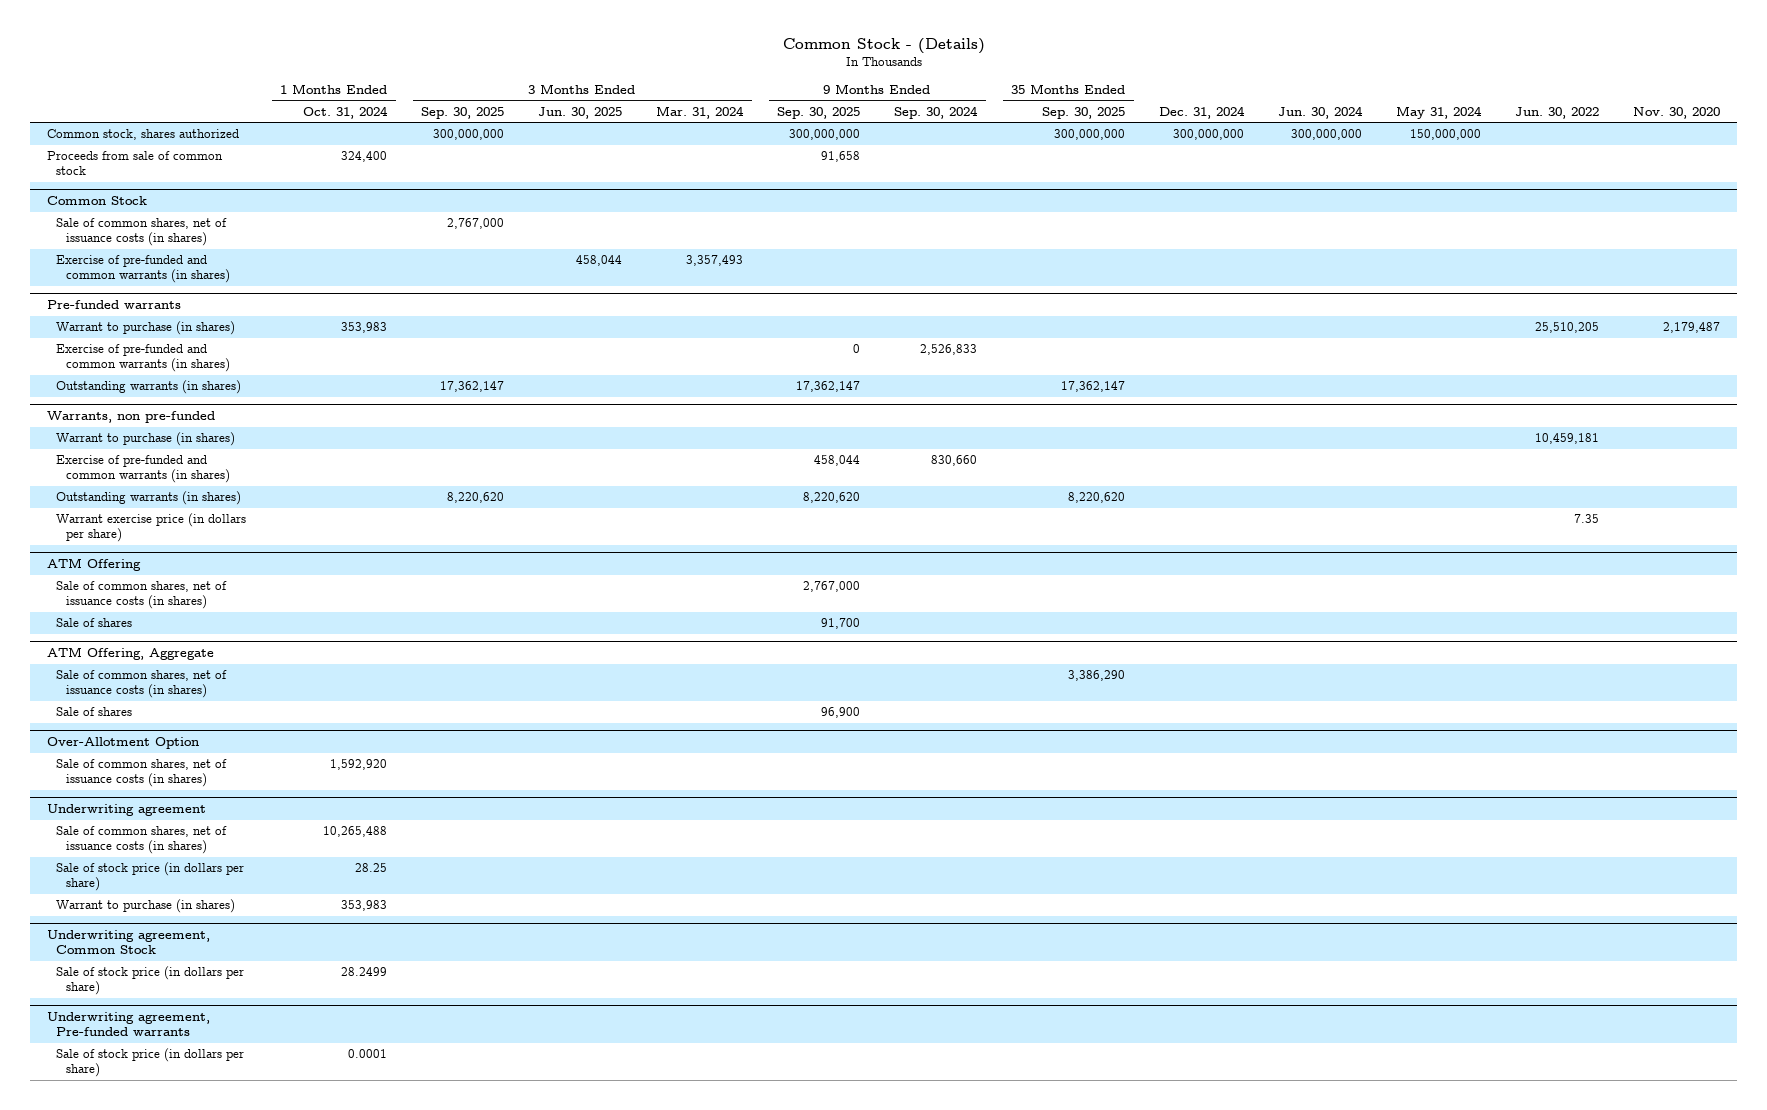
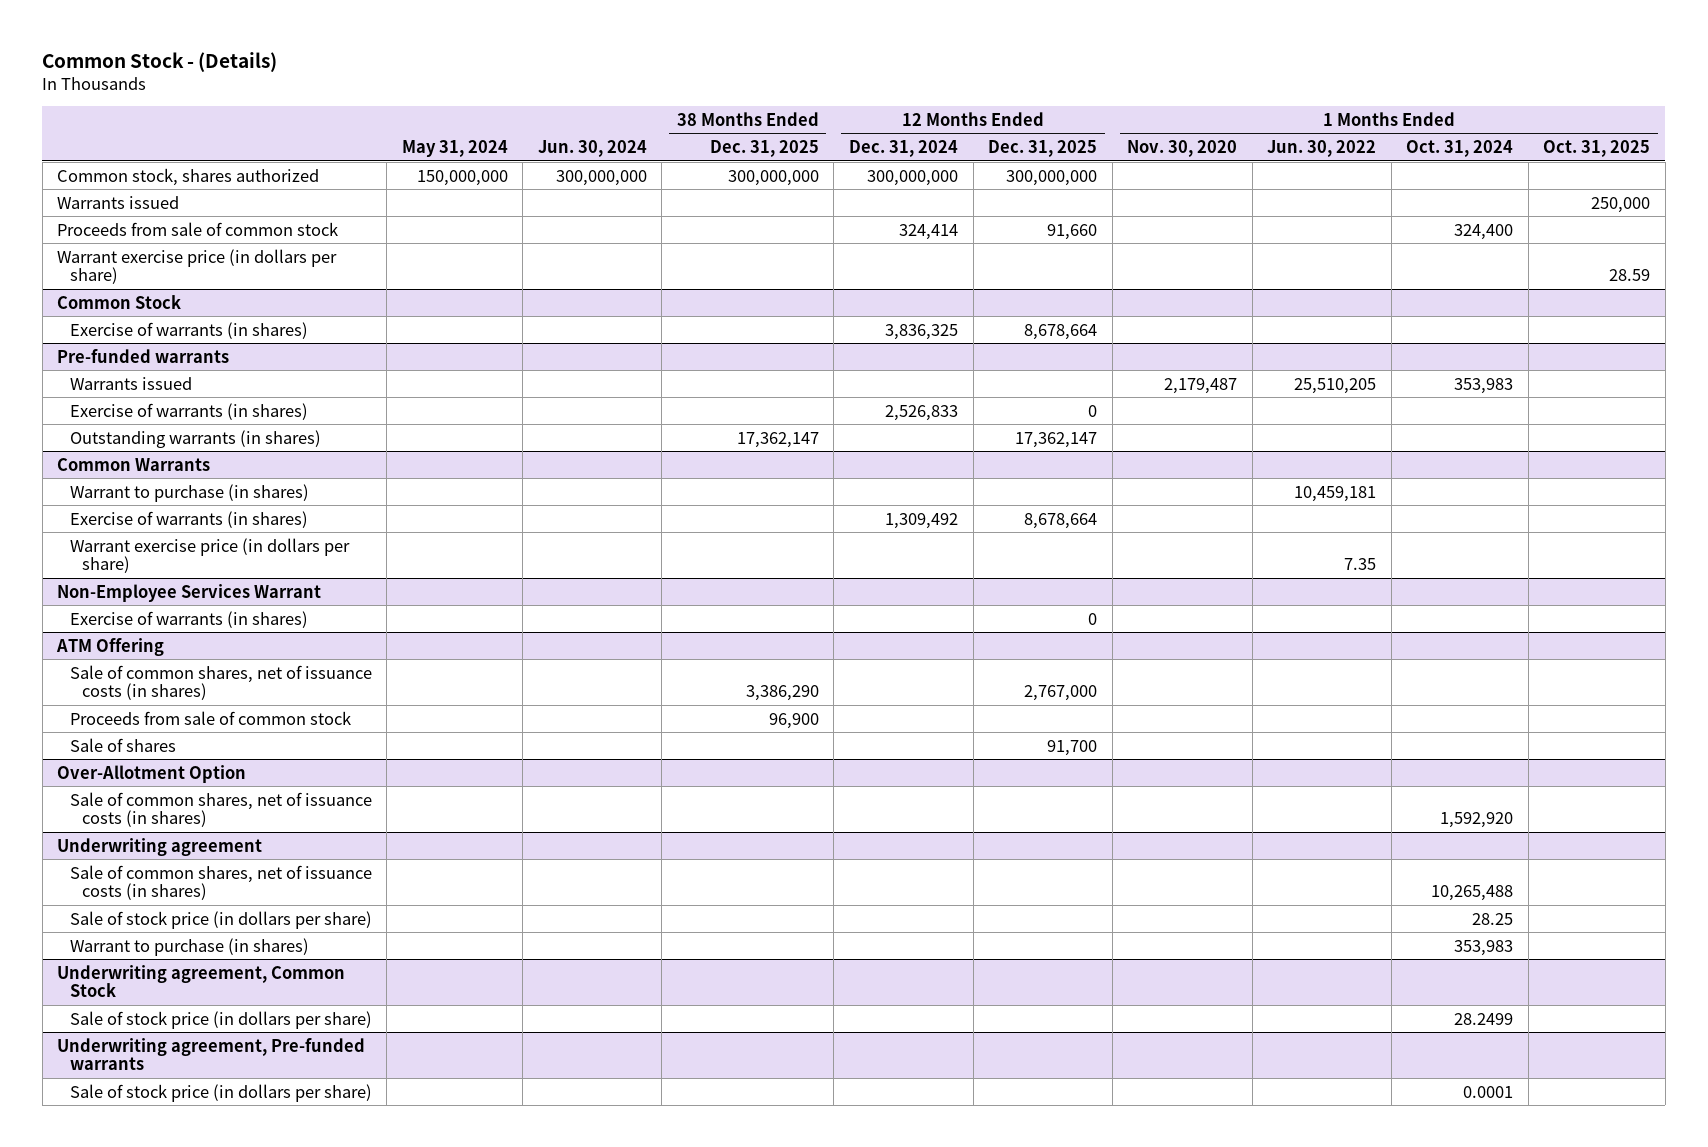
- | 1 Months Ended Oct. 31, 2024 | 3 Months Ended Sep. 30, 2025 | 3 Months Ended Jun. 30, 2025 | 3 Months Ended Mar. 31, 2024 | 9 Months Ended Sep. 30, 2025 | 9 Months Ended Sep. 30, 2024 | 35 Months Ended Sep. 30, 2025 | Dec. 31, 2024 | Jun. 30, 2024 | May 31, 2024 | Jun. 30, 2022 | Nov. 30, 2020
+ | May 31, 2024 | Jun. 30, 2024 | 38 Months Ended Dec. 31, 2025 | 12 Months Ended Dec. 31, 2024 | 12 Months Ended Dec. 31, 2025 | 1 Months Ended Nov. 30, 2020 | 1 Months Ended Jun. 30, 2022 | 1 Months Ended Oct. 31, 2024 | 1 Months Ended Oct. 31, 2025
+ Warrants issued | | | | | | | | | 250,000
+ Warrant exercise price (in dollars per share) | | | | | | | | | 28.59
@ Common Stock
- Sale of common shares, net of issuance costs (in shares) | | 2,767,000 | | | | | | | | | |
- Exercise of pre-funded and common warrants (in shares) | | | 458,044 | 3,357,493 | | | | | | | |
+ Exercise of warrants (in shares) | | | | 3,836,325 | 8,678,664 | | | |
@ Pre-funded warrants
- Warrant to purchase (in shares) | 353,983 | | | | | | | | | | 25,510,205 | 2,179,487
- Exercise of pre-funded and common warrants (in shares) | | | | | 0 | 2,526,833 | | | | | |
+ Warrants issued | | | | | | 2,179,487 | 25,510,205 | 353,983 |
+ Exercise of warrants (in shares) | | | | 2,526,833 | 0 | | | |
- Warrants, non pre-funded
+ Common Warrants
- Exercise of pre-funded and common warrants (in shares) | | | | | 458,044 | 830,660 | | | | | |
- Outstanding warrants (in shares) | | 8,220,620 | | | 8,220,620 | | 8,220,620 | | | | |
+ Exercise of warrants (in shares) | | | | 1,309,492 | 8,678,664 | | | |
+ Non-Employee Services Warrant
+ Exercise of warrants (in shares) | | | | | 0 | | | |
@ ATM Offering
+ Proceeds from sale of common stock | | | 96,900 | | | | | |
- ATM Offering, Aggregate
- Sale of common shares, net of issuance costs (in shares) | | | | | | | 3,386,290 | | | | |
- Sale of shares | | | | | 96,900 | | | | | | |

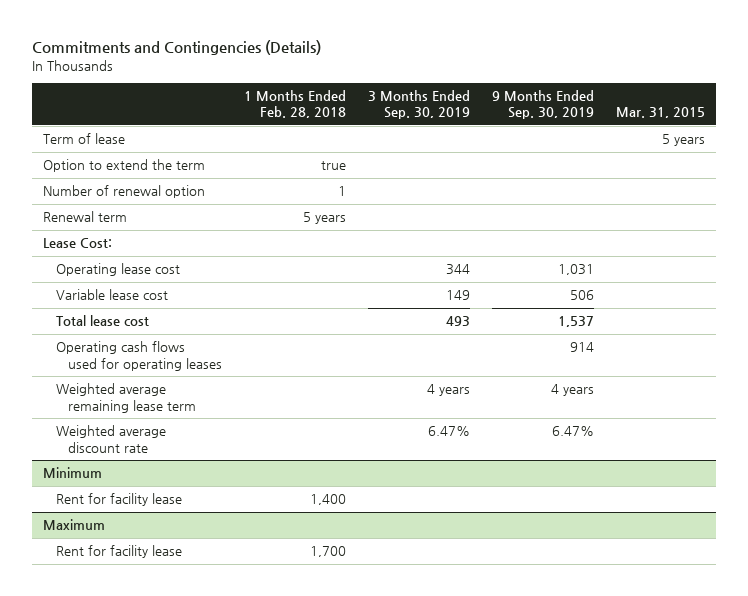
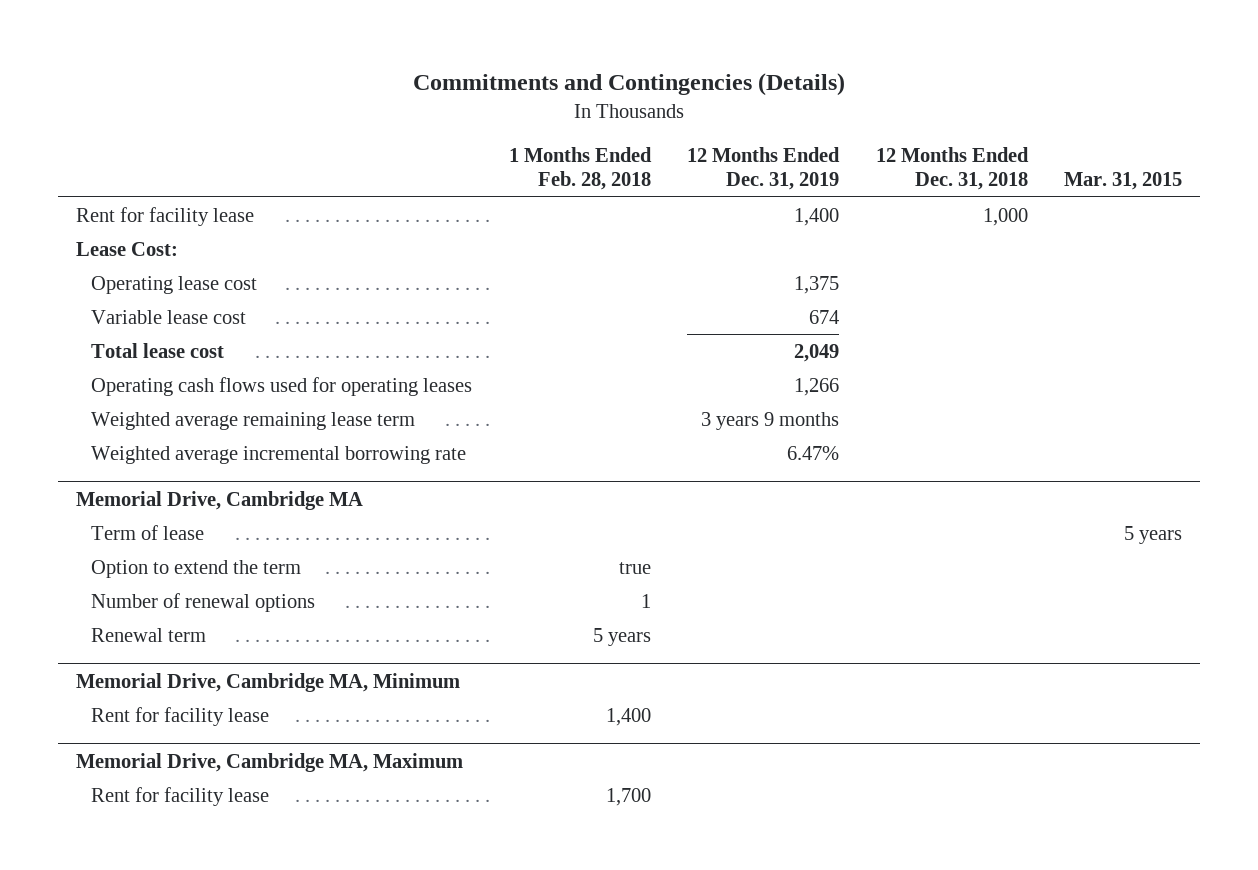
- | 1 Months Ended Feb. 28, 2018 | 3 Months Ended Sep. 30, 2019 | 9 Months Ended Sep. 30, 2019 | Mar. 31, 2015
+ | 1 Months Ended Feb. 28, 2018 | 12 Months Ended Dec. 31, 2019 | 12 Months Ended Dec. 31, 2018 | Mar. 31, 2015
- Term of lease | | | | 5 years
- Option to extend the term | true | | |
- Number of renewal option | 1 | | |
- Renewal term | 5 years | | |
+ Rent for facility lease | | 1,400 | 1,000 |
- Weighted average discount rate | | 6.47% | 6.47% |
- Minimum
+ Weighted average incremental borrowing rate | | 6.47% | |
+ Memorial Drive, Cambridge MA
+ Term of lease | | | | 5 years
+ Option to extend the term | true | | |
+ Number of renewal options | 1 | | |
+ Renewal term | 5 years | | |
+ Memorial Drive, Cambridge MA, Minimum
- Maximum
+ Memorial Drive, Cambridge MA, Maximum

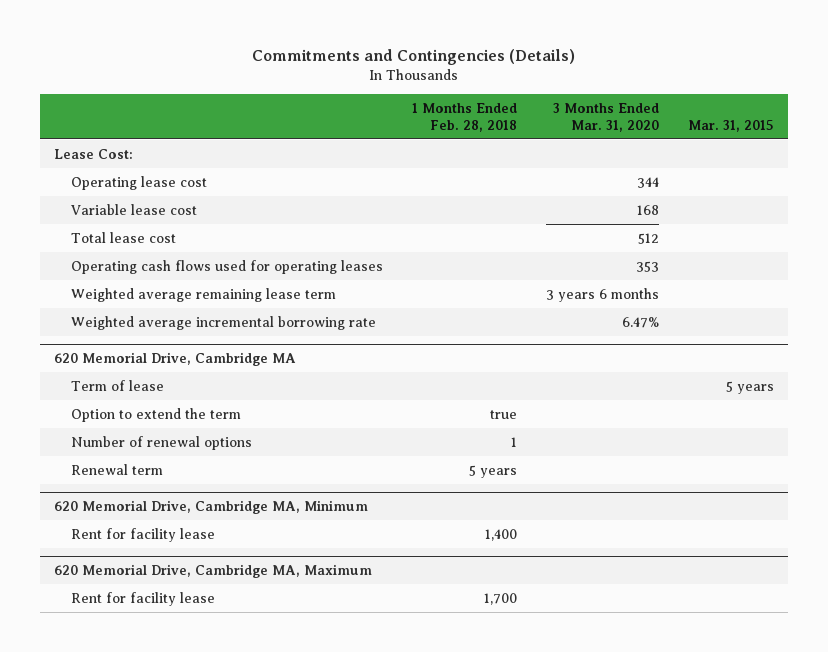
- | 1 Months Ended Feb. 28, 2018 | 12 Months Ended Dec. 31, 2019 | 12 Months Ended Dec. 31, 2018 | Mar. 31, 2015
+ | 1 Months Ended Feb. 28, 2018 | 3 Months Ended Mar. 31, 2020 | Mar. 31, 2015
- Rent for facility lease | | 1,400 | 1,000 |
- Memorial Drive, Cambridge MA
+ 620 Memorial Drive, Cambridge MA
- Memorial Drive, Cambridge MA, Minimum
+ 620 Memorial Drive, Cambridge MA, Minimum
- Memorial Drive, Cambridge MA, Maximum
+ 620 Memorial Drive, Cambridge MA, Maximum

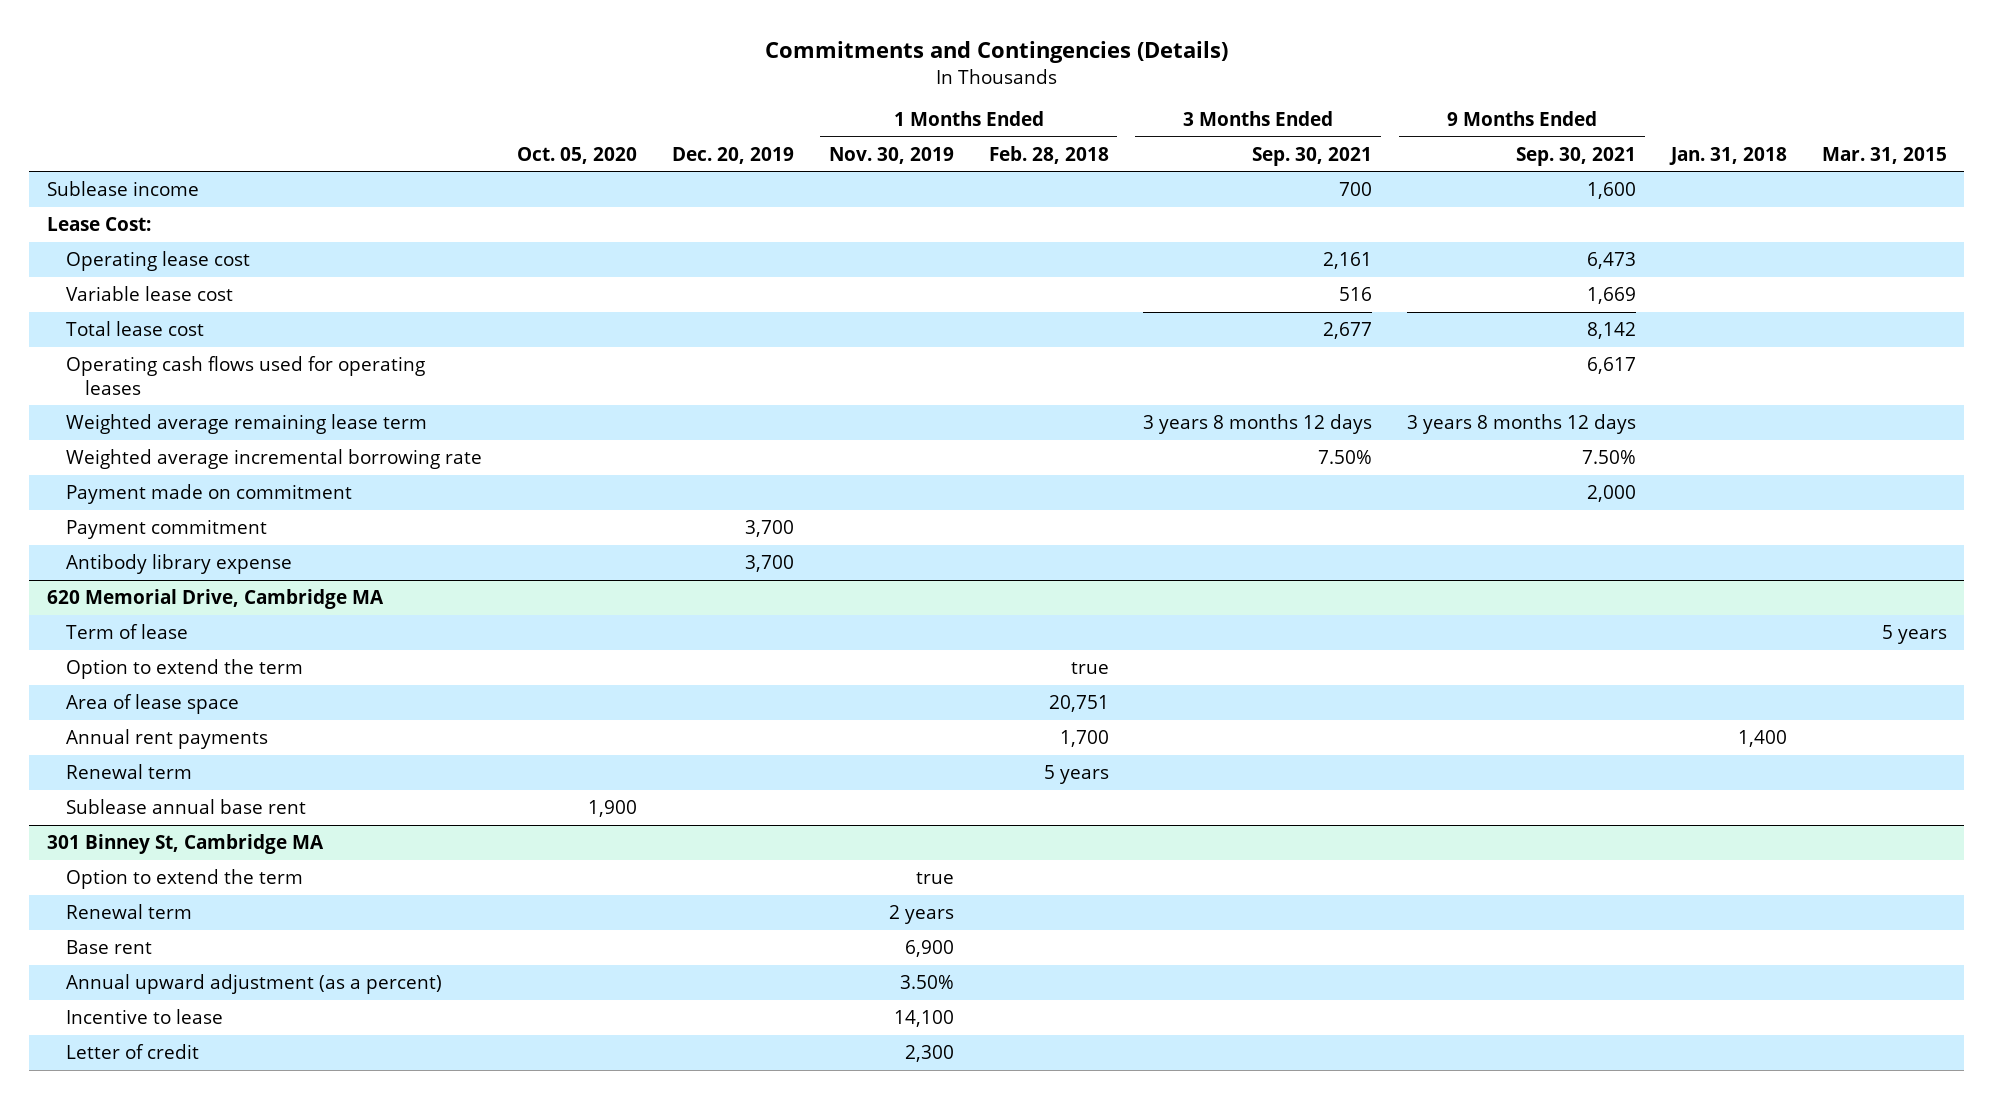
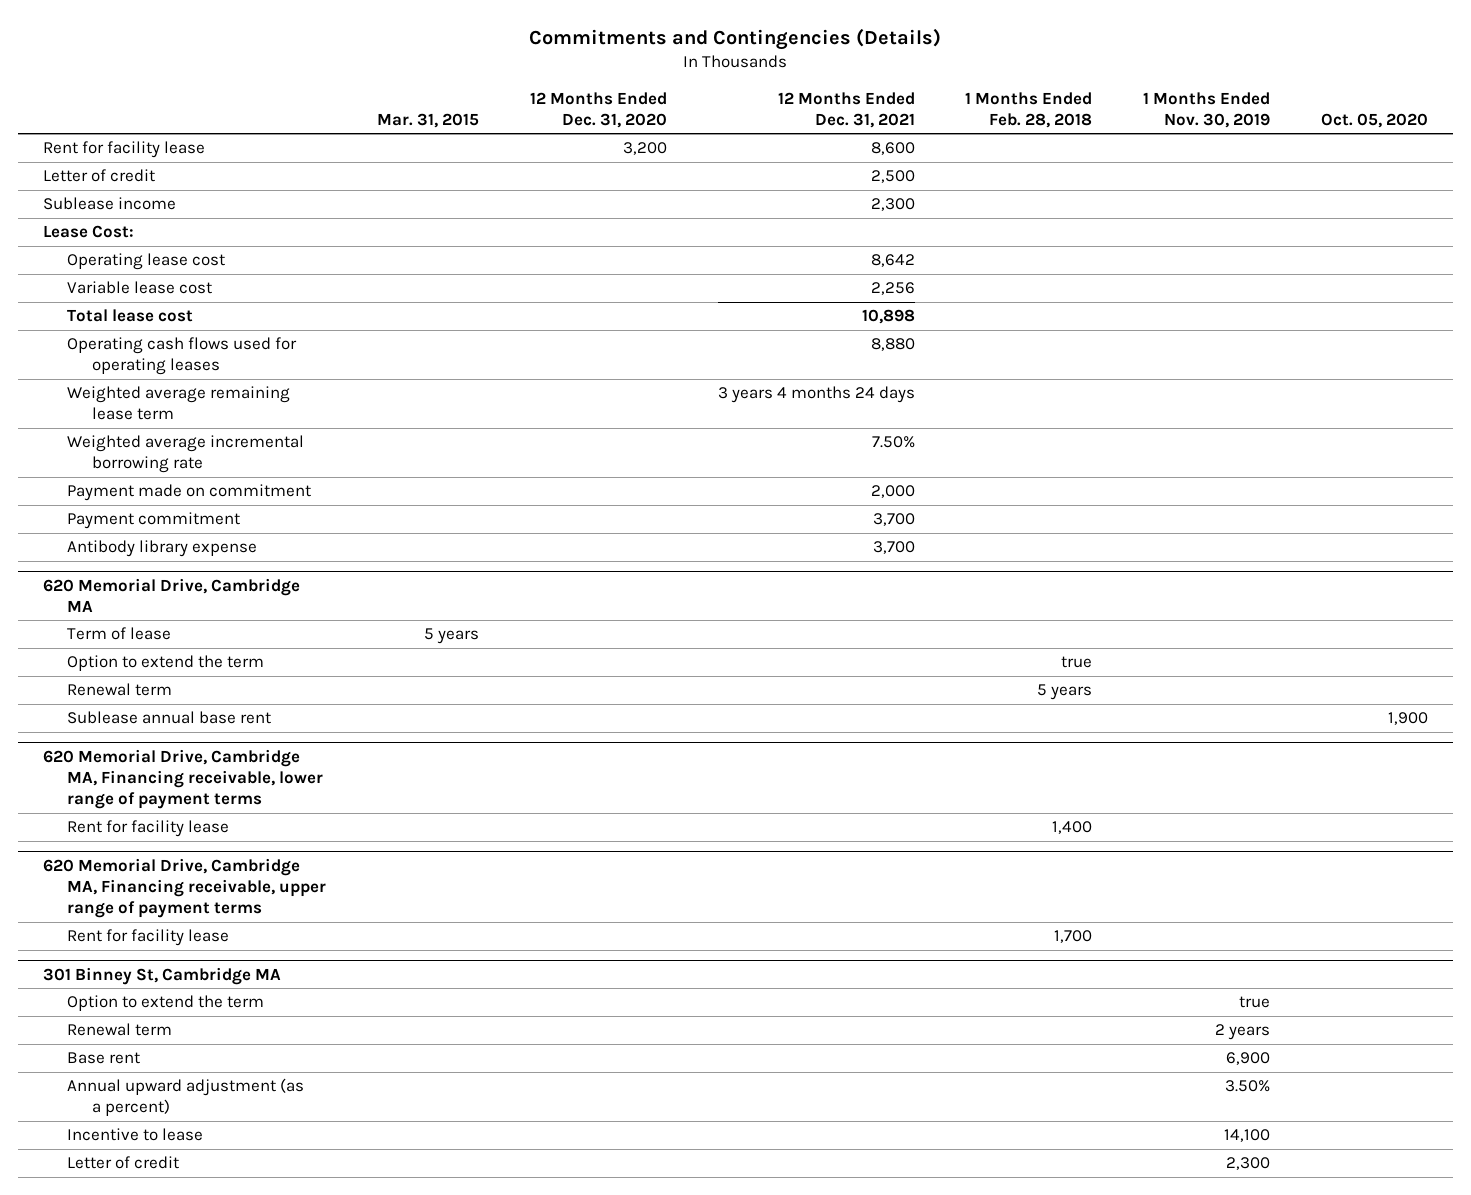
- | Oct. 05, 2020 | Dec. 20, 2019 | 1 Months Ended Nov. 30, 2019 | 1 Months Ended Feb. 28, 2018 | 3 Months Ended Sep. 30, 2021 | 9 Months Ended Sep. 30, 2021 | Jan. 31, 2018 | Mar. 31, 2015
+ | Mar. 31, 2015 | 12 Months Ended Dec. 31, 2020 | 12 Months Ended Dec. 31, 2021 | 1 Months Ended Feb. 28, 2018 | 1 Months Ended Nov. 30, 2019 | Oct. 05, 2020
+ Rent for facility lease | | 3,200 | 8,600 | | |
+ Letter of credit | | | 2,500 | | |
@ 620 Memorial Drive, Cambridge MA
- Area of lease space | | | | 20,751 | | | |
- Annual rent payments | | | | 1,700 | | | 1,400 |
+ 620 Memorial Drive, Cambridge MA, Financing receivable, lower range of payment terms
+ Rent for facility lease | | | | 1,400 | |
+ 620 Memorial Drive, Cambridge MA, Financing receivable, upper range of payment terms
+ Rent for facility lease | | | | 1,700 | |

